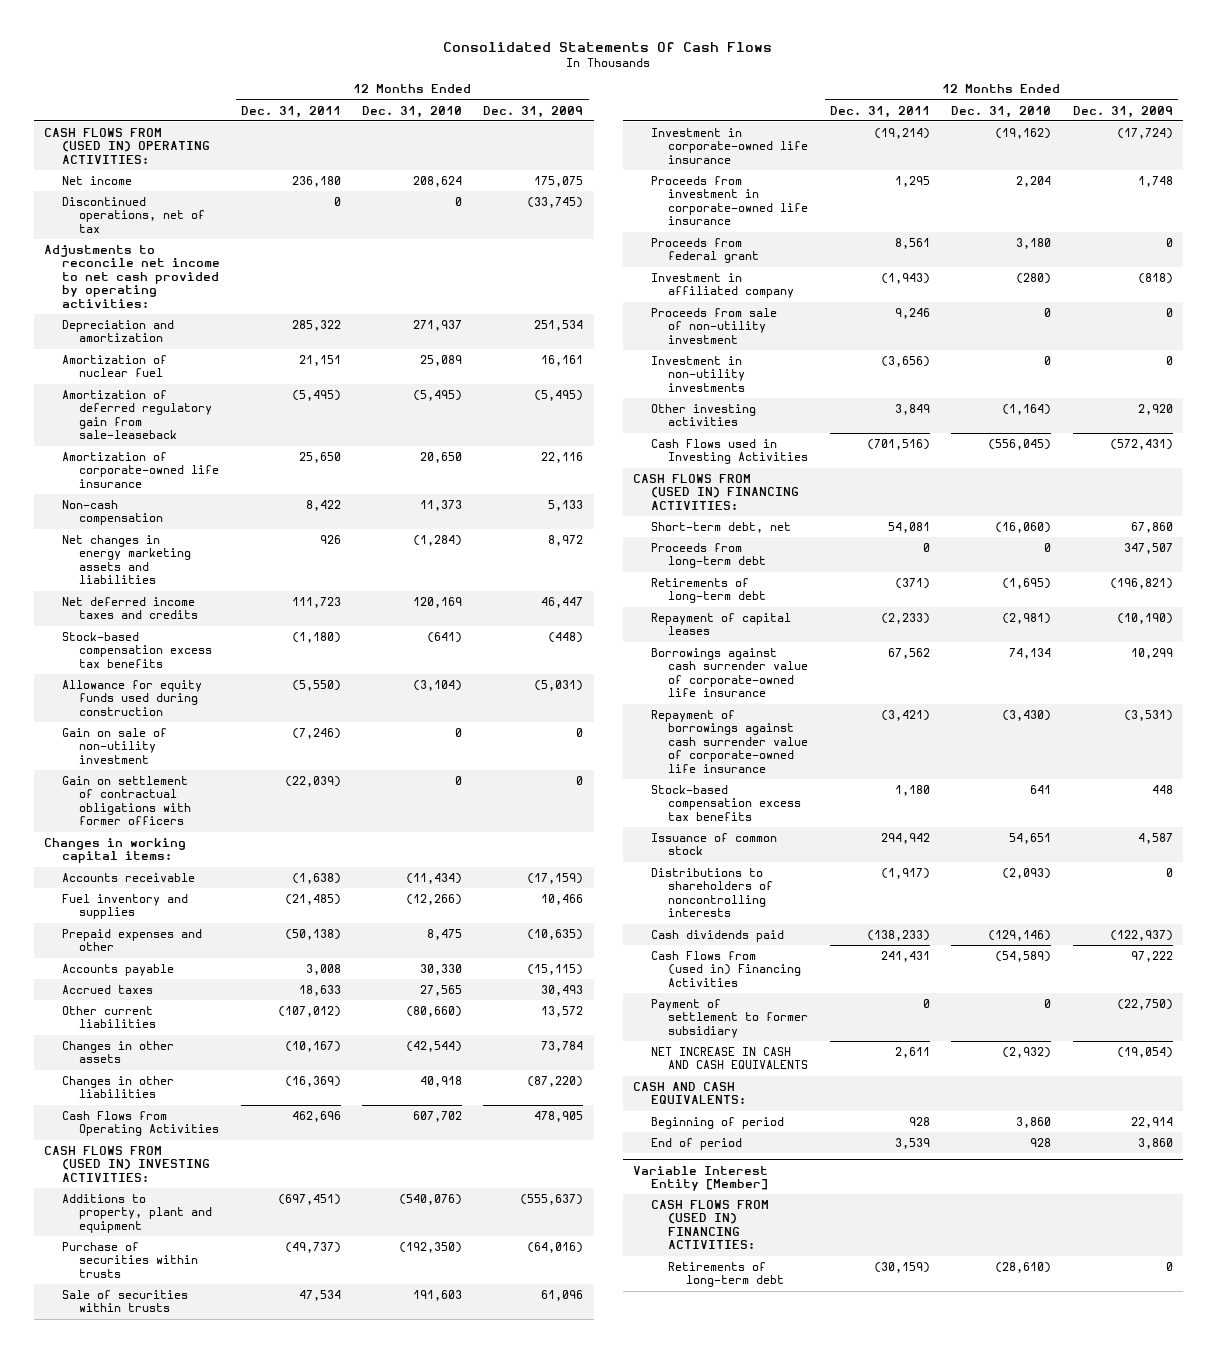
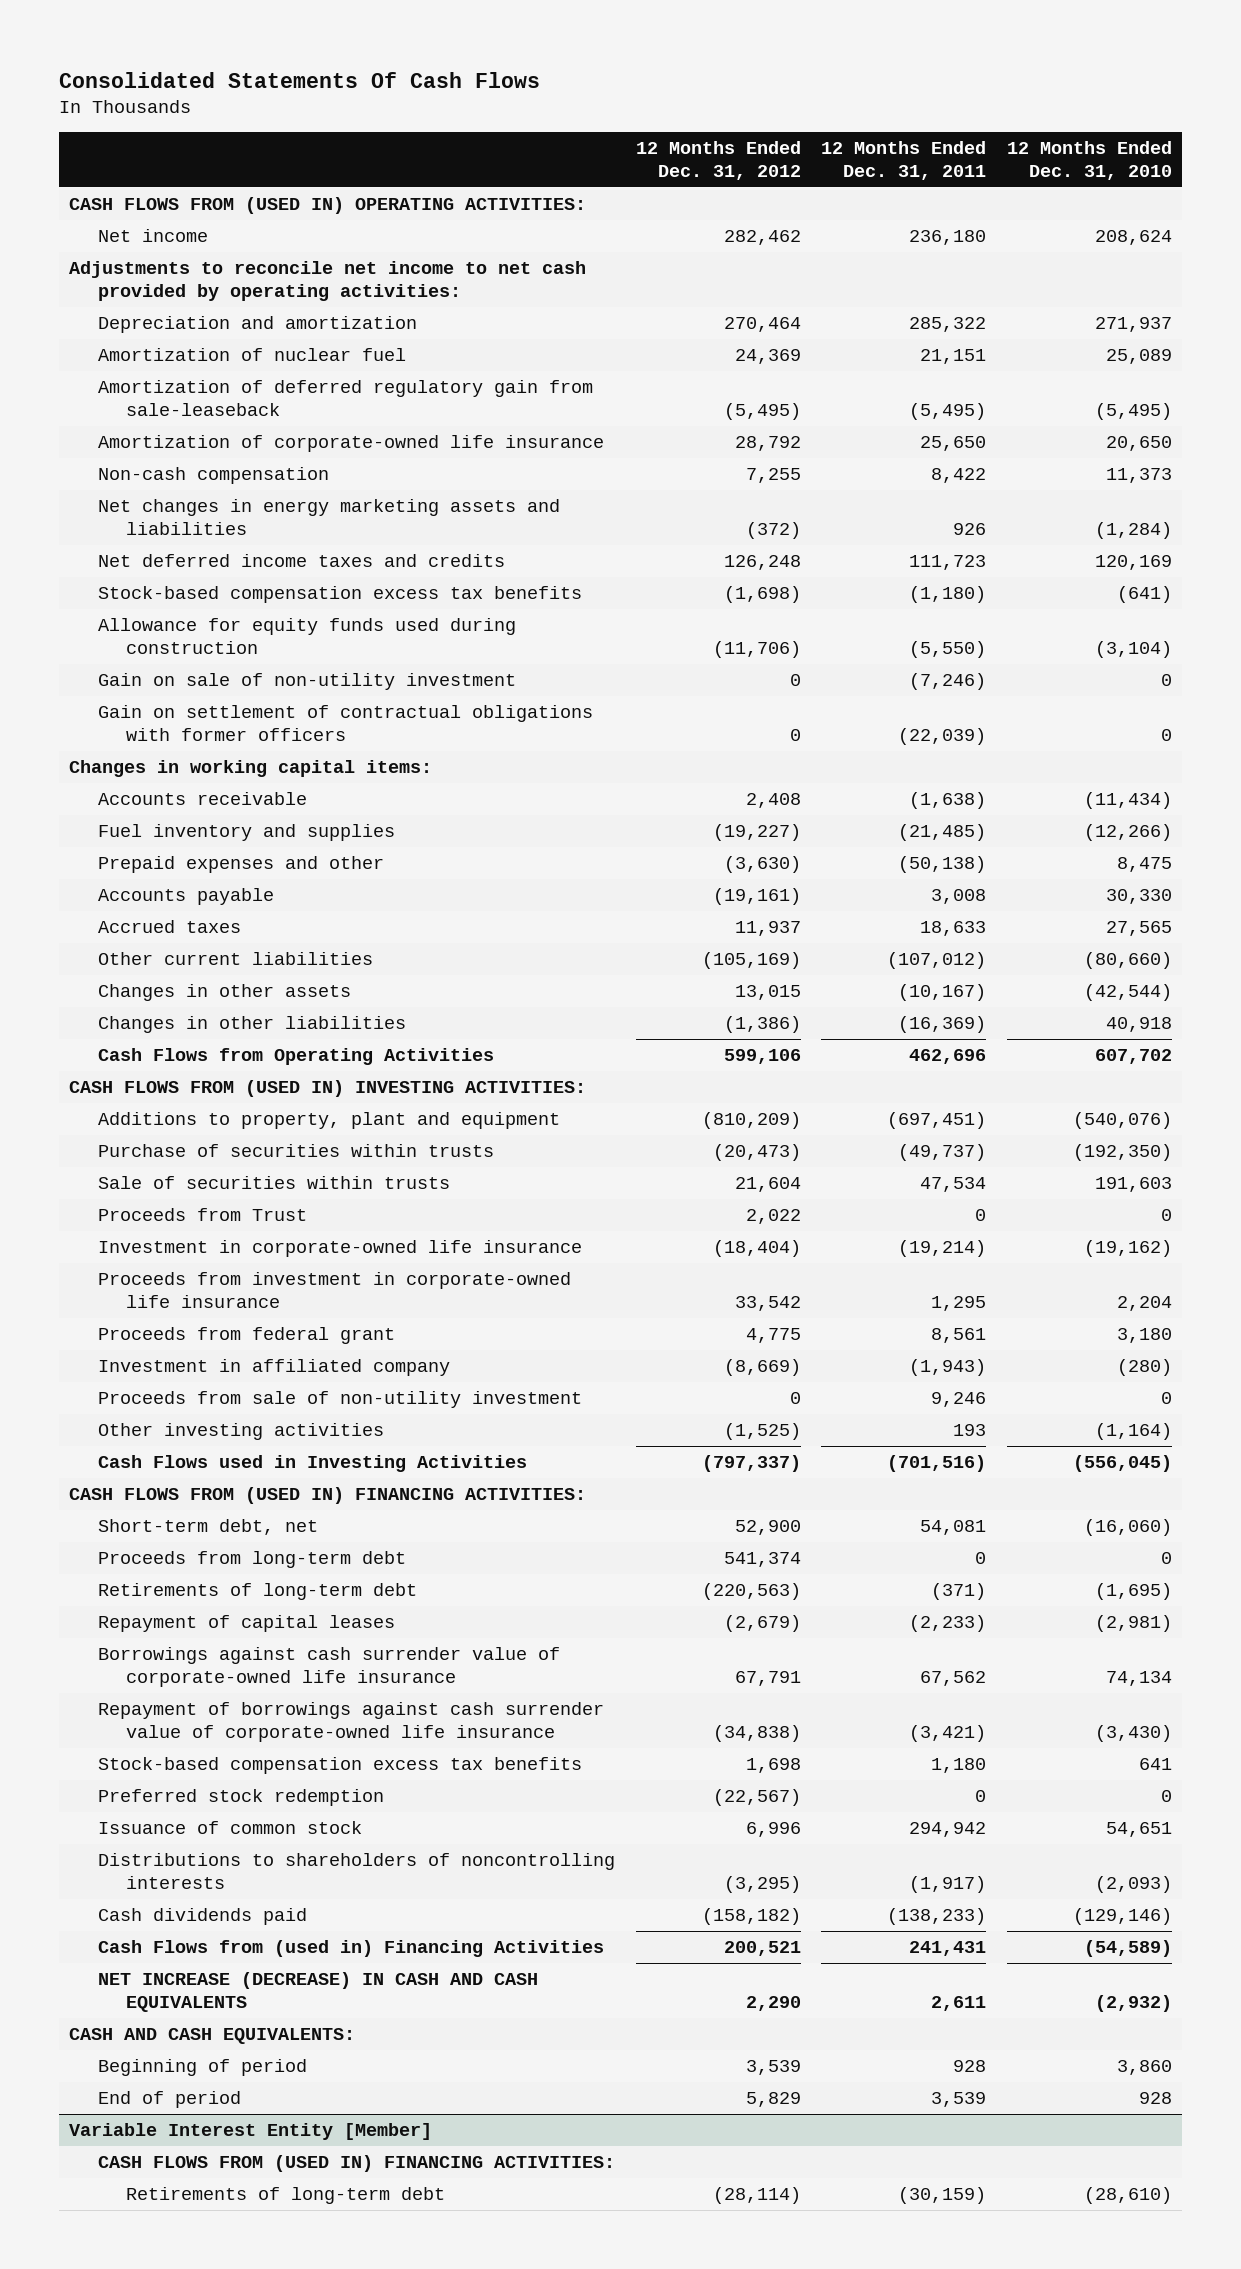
- | 12 Months Ended Dec. 31, 2011 | 12 Months Ended Dec. 31, 2010 | 12 Months Ended Dec. 31, 2009
+ | 12 Months Ended Dec. 31, 2012 | 12 Months Ended Dec. 31, 2011 | 12 Months Ended Dec. 31, 2010
- Discontinued operations, net of tax | 0 | 0 | (33,745)
+ Proceeds from Trust | 2,022 | 0 | 0
- Investment in non-utility investments | (3,656) | 0 | 0
- Other investing activities | 3,849 | (1,164) | 2,920
+ Other investing activities | (1,525) | 193 | (1,164)
+ Preferred stock redemption | (22,567) | 0 | 0
- Payment of settlement to former subsidiary | 0 | 0 | (22,750)
- NET INCREASE IN CASH AND CASH EQUIVALENTS | 2,611 | (2,932) | (19,054)
+ NET INCREASE (DECREASE) IN CASH AND CASH EQUIVALENTS | 2,290 | 2,611 | (2,932)

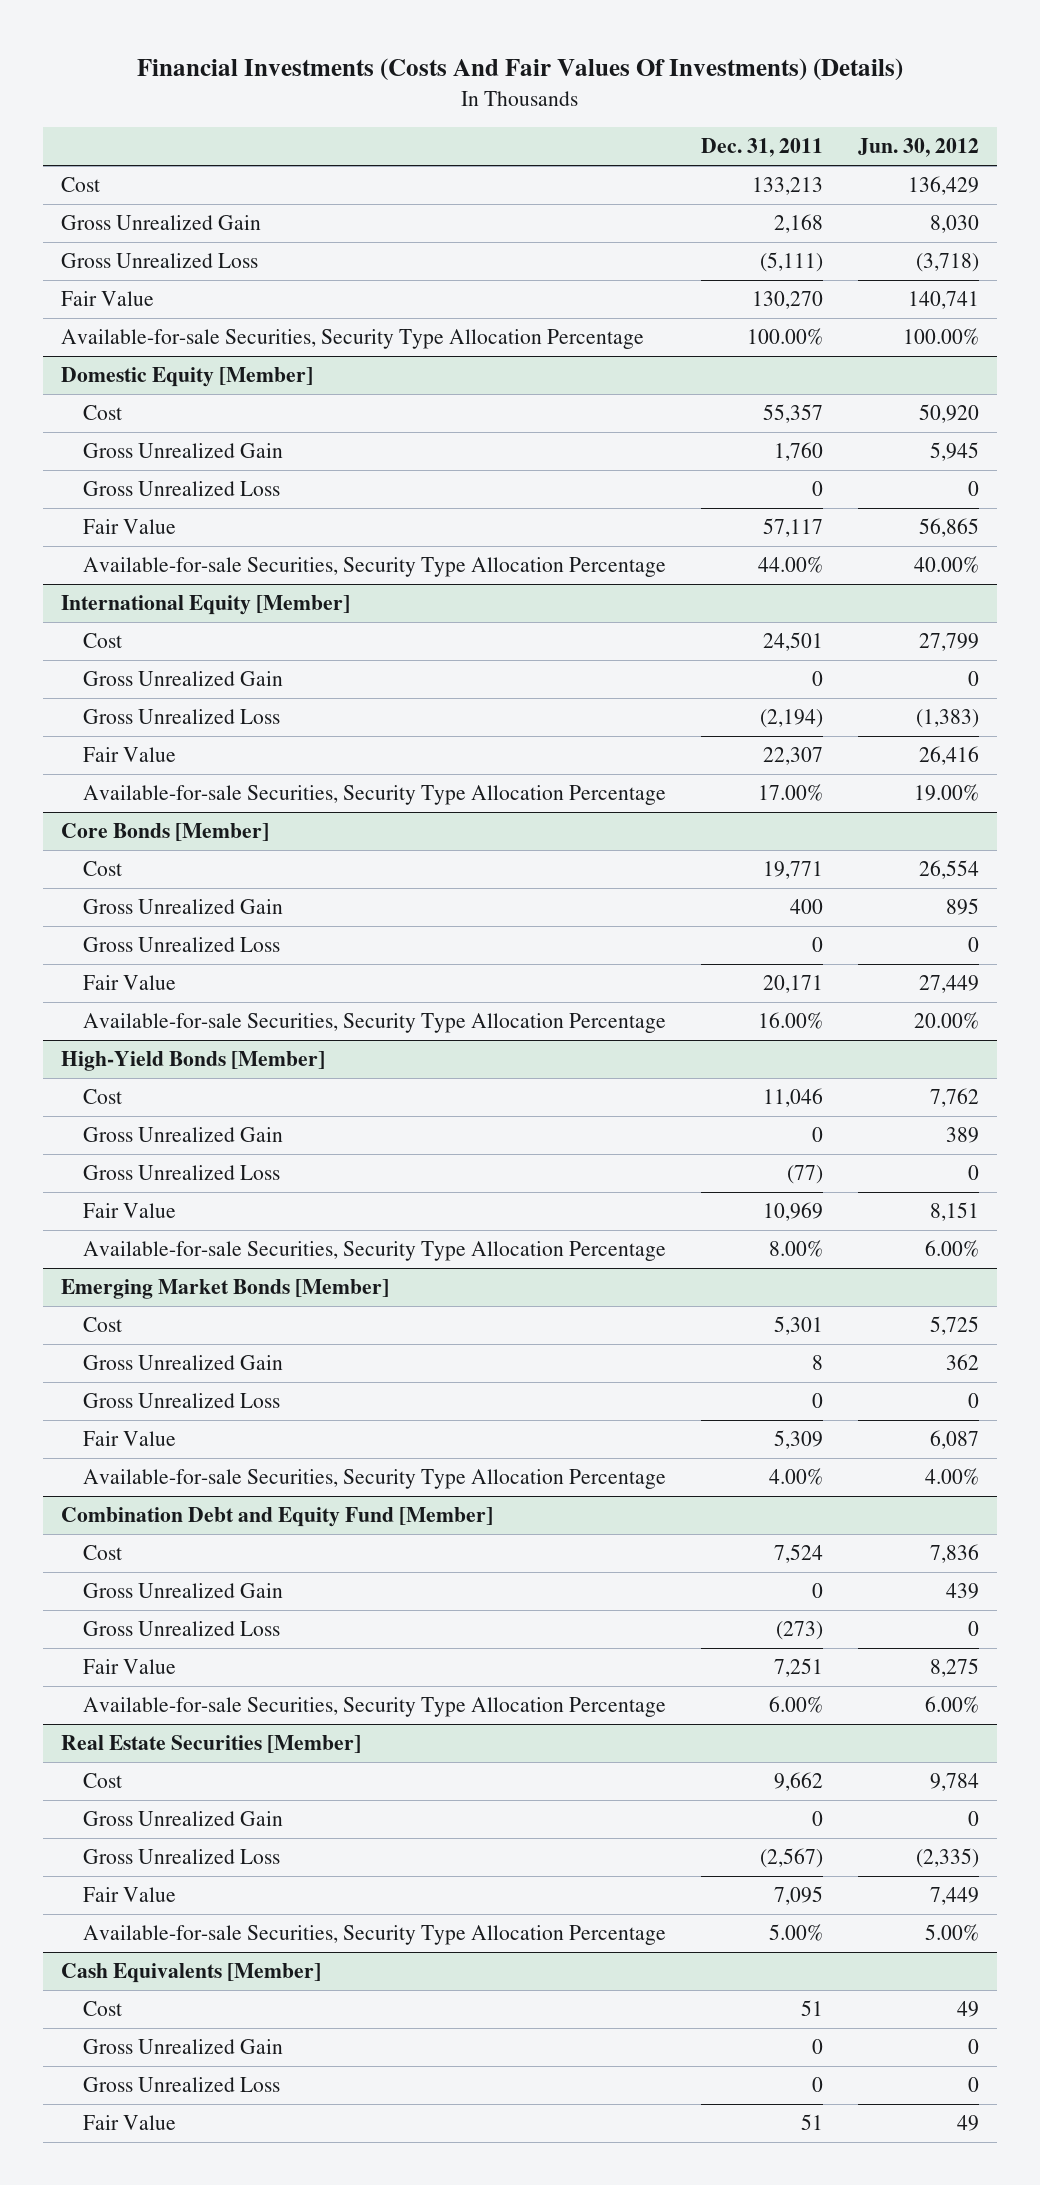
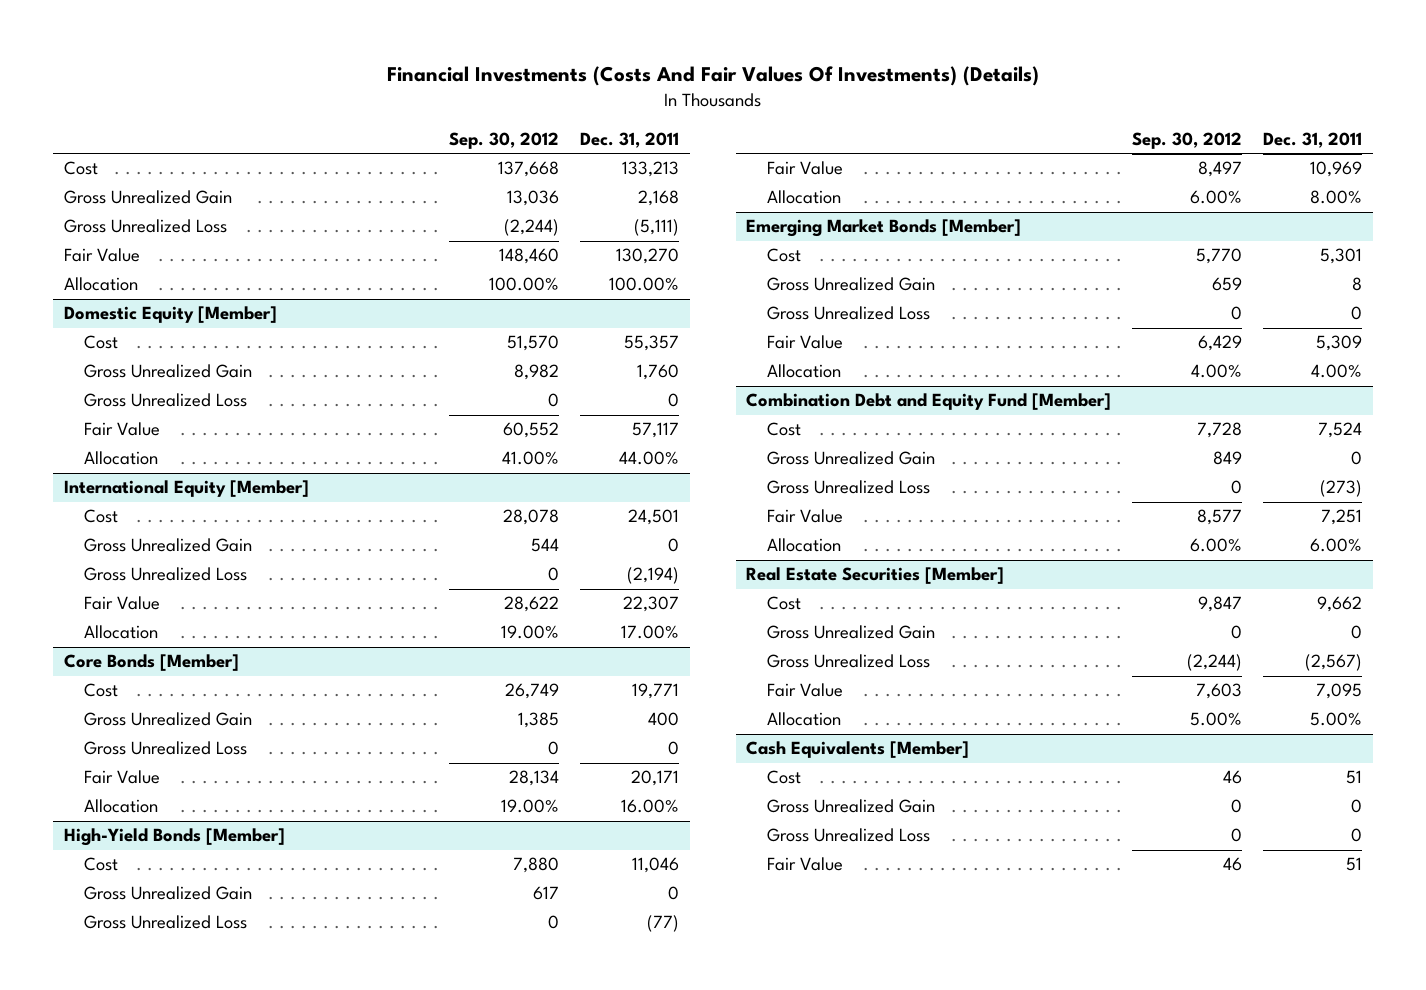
- | Dec. 31, 2011 | Jun. 30, 2012
+ | Sep. 30, 2012 | Dec. 31, 2011
- Available-for-sale Securities, Security Type Allocation Percentage | 100.00% | 100.00%
+ Allocation | 100.00% | 100.00%
@ Domestic Equity [Member]
- Available-for-sale Securities, Security Type Allocation Percentage | 44.00% | 40.00%
+ Allocation | 41.00% | 44.00%
@ International Equity [Member]
- Available-for-sale Securities, Security Type Allocation Percentage | 17.00% | 19.00%
+ Allocation | 19.00% | 17.00%
@ Core Bonds [Member]
- Available-for-sale Securities, Security Type Allocation Percentage | 16.00% | 20.00%
+ Allocation | 19.00% | 16.00%
@ High-Yield Bonds [Member]
- Available-for-sale Securities, Security Type Allocation Percentage | 8.00% | 6.00%
+ Allocation | 6.00% | 8.00%
@ Emerging Market Bonds [Member]
- Available-for-sale Securities, Security Type Allocation Percentage | 4.00% | 4.00%
+ Allocation | 4.00% | 4.00%
@ Combination Debt and Equity Fund [Member]
- Available-for-sale Securities, Security Type Allocation Percentage | 6.00% | 6.00%
+ Allocation | 6.00% | 6.00%
@ Real Estate Securities [Member]
- Available-for-sale Securities, Security Type Allocation Percentage | 5.00% | 5.00%
+ Allocation | 5.00% | 5.00%

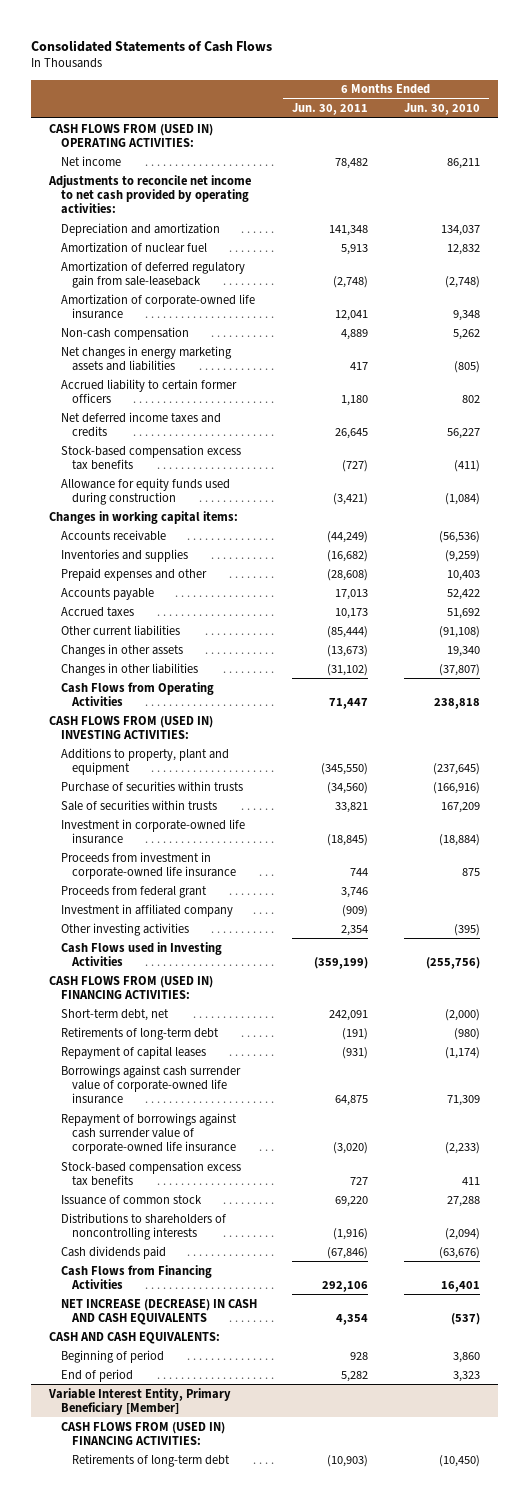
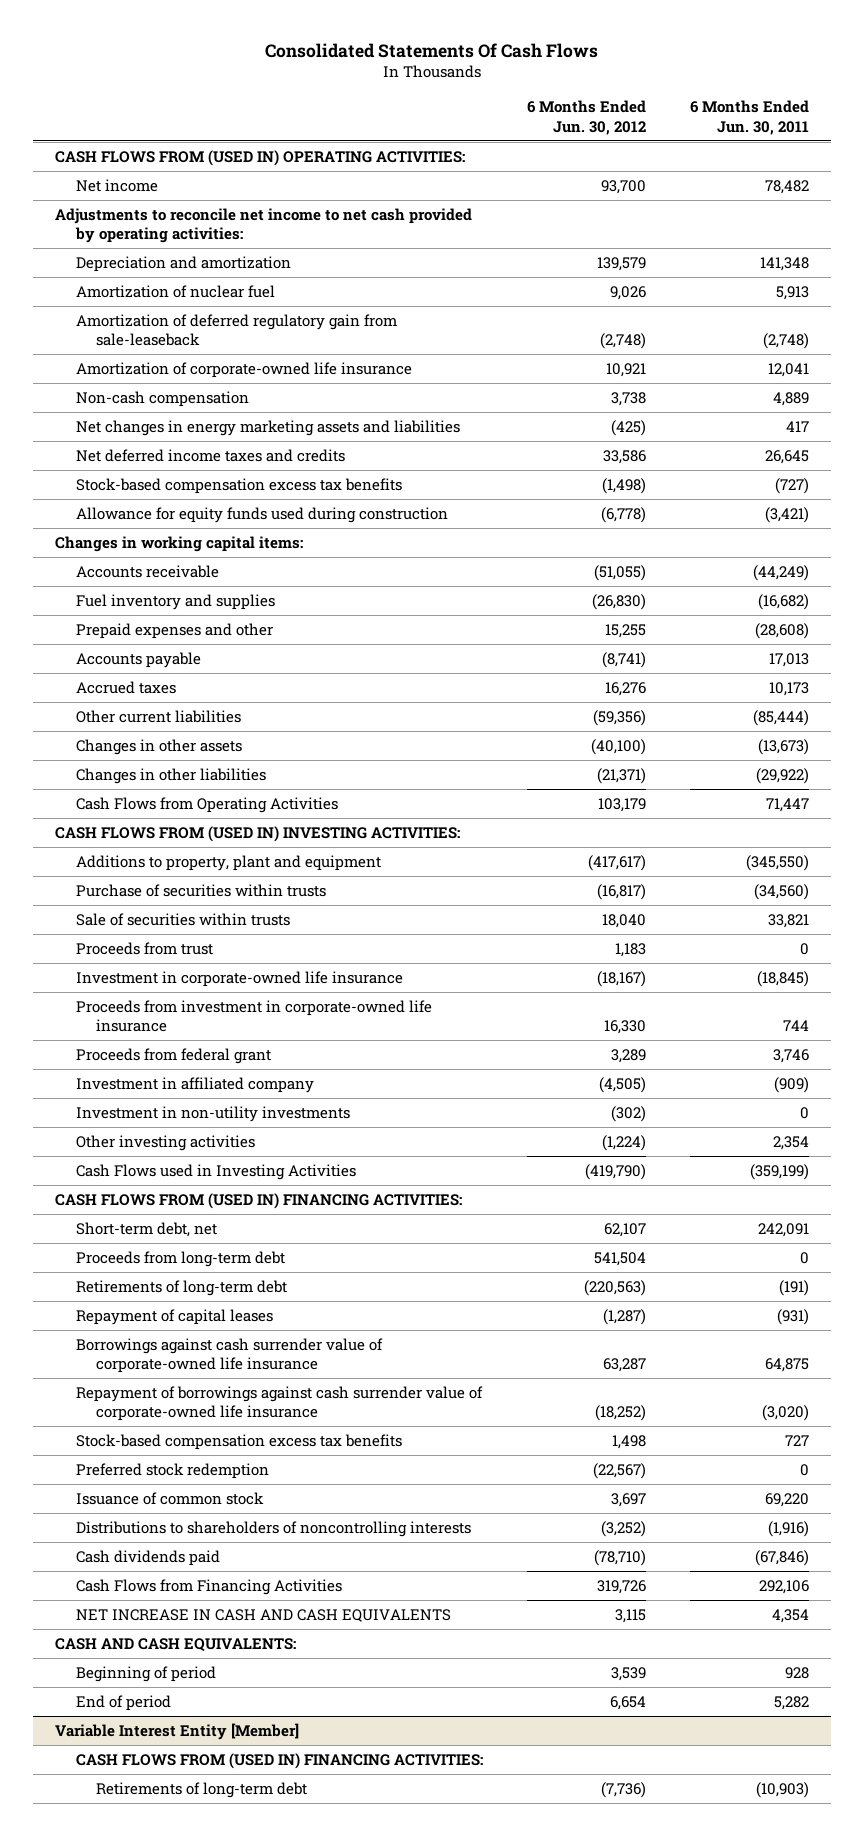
- Consolidated Statements of Cash Flows
+ Consolidated Statements Of Cash Flows
- | 6 Months Ended Jun. 30, 2011 | 6 Months Ended Jun. 30, 2010
+ | 6 Months Ended Jun. 30, 2012 | 6 Months Ended Jun. 30, 2011
- Accrued liability to certain former officers | 1,180 | 802
- Inventories and supplies | (16,682) | (9,259)
+ Fuel inventory and supplies | (26,830) | (16,682)
- Changes in other liabilities | (31,102) | (37,807)
+ Changes in other liabilities | (21,371) | (29,922)
+ Proceeds from trust | 1,183 | 0
+ Investment in non-utility investments | (302) | 0
+ Proceeds from long-term debt | 541,504 | 0
+ Preferred stock redemption | (22,567) | 0
- NET INCREASE (DECREASE) IN CASH AND CASH EQUIVALENTS | 4,354 | (537)
+ NET INCREASE IN CASH AND CASH EQUIVALENTS | 3,115 | 4,354
- Variable Interest Entity, Primary Beneficiary [Member]
+ Variable Interest Entity [Member]

